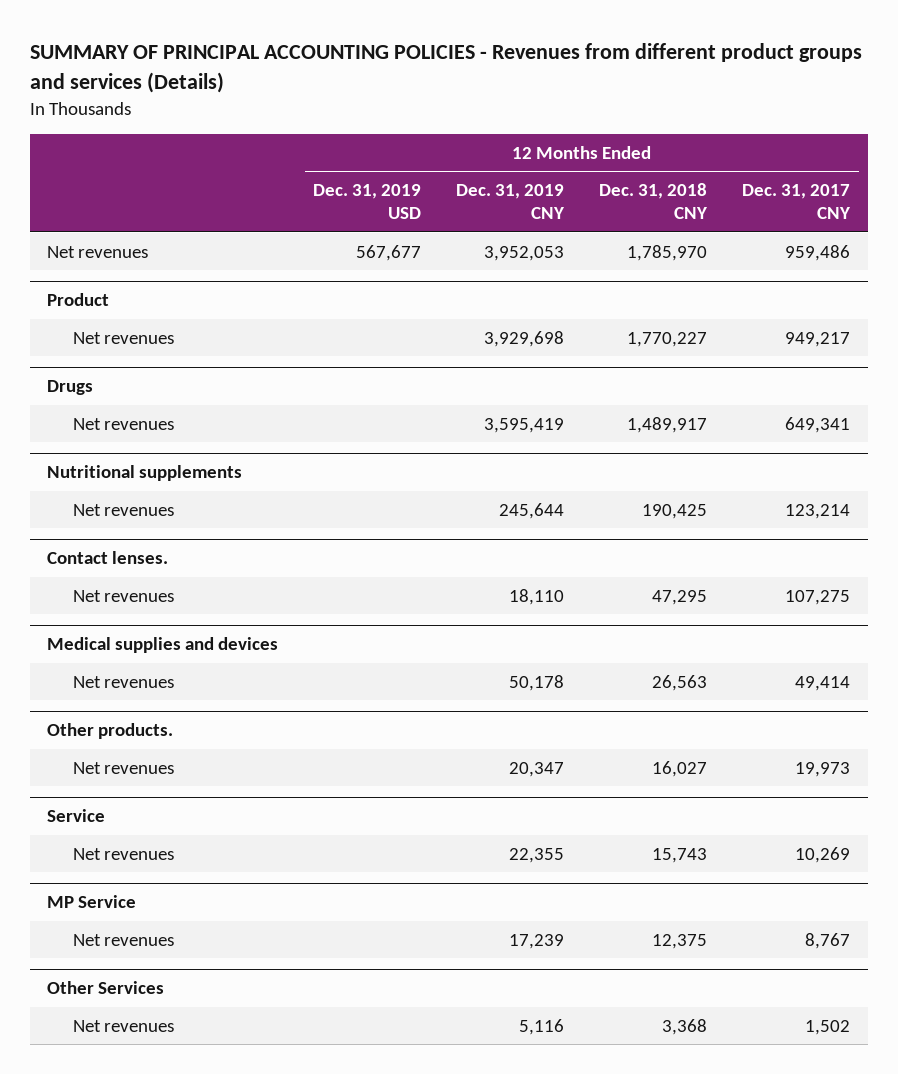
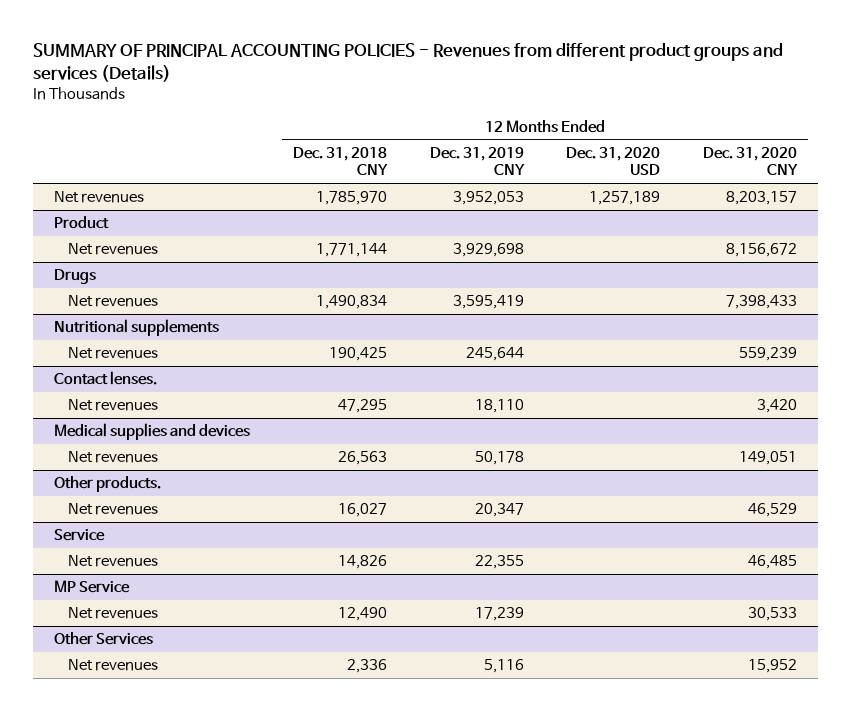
- | 12 Months Ended Dec. 31, 2019 USD | 12 Months Ended Dec. 31, 2019 CNY | 12 Months Ended Dec. 31, 2018 CNY | 12 Months Ended Dec. 31, 2017 CNY
+ | 12 Months Ended Dec. 31, 2018 CNY | 12 Months Ended Dec. 31, 2019 CNY | 12 Months Ended Dec. 31, 2020 USD | 12 Months Ended Dec. 31, 2020 CNY
@ Product
- Net revenues | | 3,929,698 | 1,770,227 | 949,217
+ Net revenues | 1,771,144 | 3,929,698 | | 8,156,672
@ Drugs
- Net revenues | | 3,595,419 | 1,489,917 | 649,341
+ Net revenues | 1,490,834 | 3,595,419 | | 7,398,433
@ Service
- Net revenues | | 22,355 | 15,743 | 10,269
+ Net revenues | 14,826 | 22,355 | | 46,485
@ MP Service
- Net revenues | | 17,239 | 12,375 | 8,767
+ Net revenues | 12,490 | 17,239 | | 30,533
@ Other Services
- Net revenues | | 5,116 | 3,368 | 1,502
+ Net revenues | 2,336 | 5,116 | | 15,952

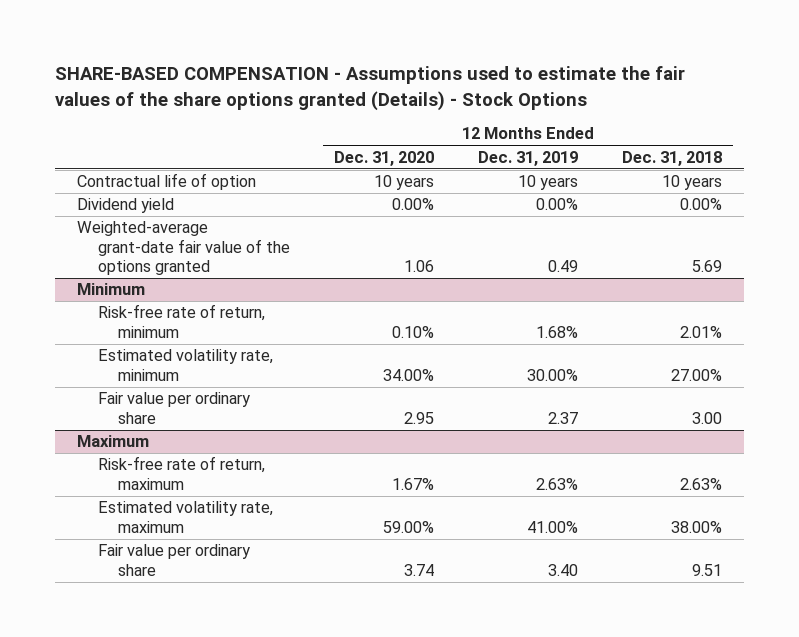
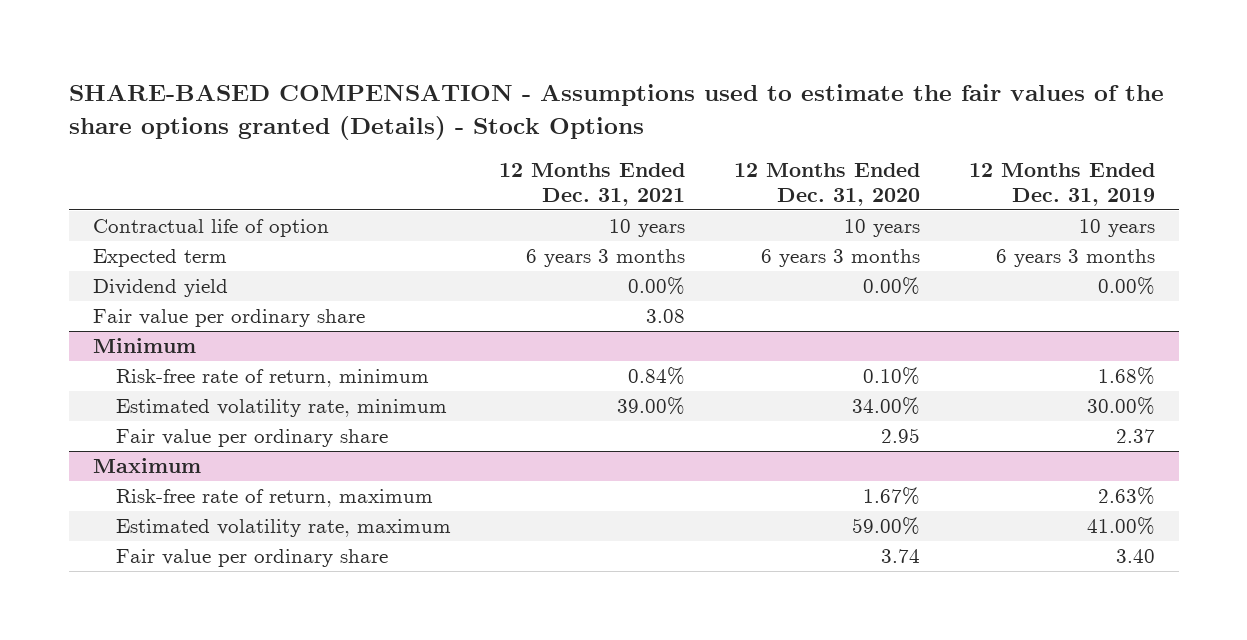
- | 12 Months Ended Dec. 31, 2020 | 12 Months Ended Dec. 31, 2019 | 12 Months Ended Dec. 31, 2018
+ | 12 Months Ended Dec. 31, 2021 | 12 Months Ended Dec. 31, 2020 | 12 Months Ended Dec. 31, 2019
+ Expected term | 6 years 3 months | 6 years 3 months | 6 years 3 months
- Weighted-average grant-date fair value of the options granted | 1.06 | 0.49 | 5.69
+ Fair value per ordinary share | 3.08 | |

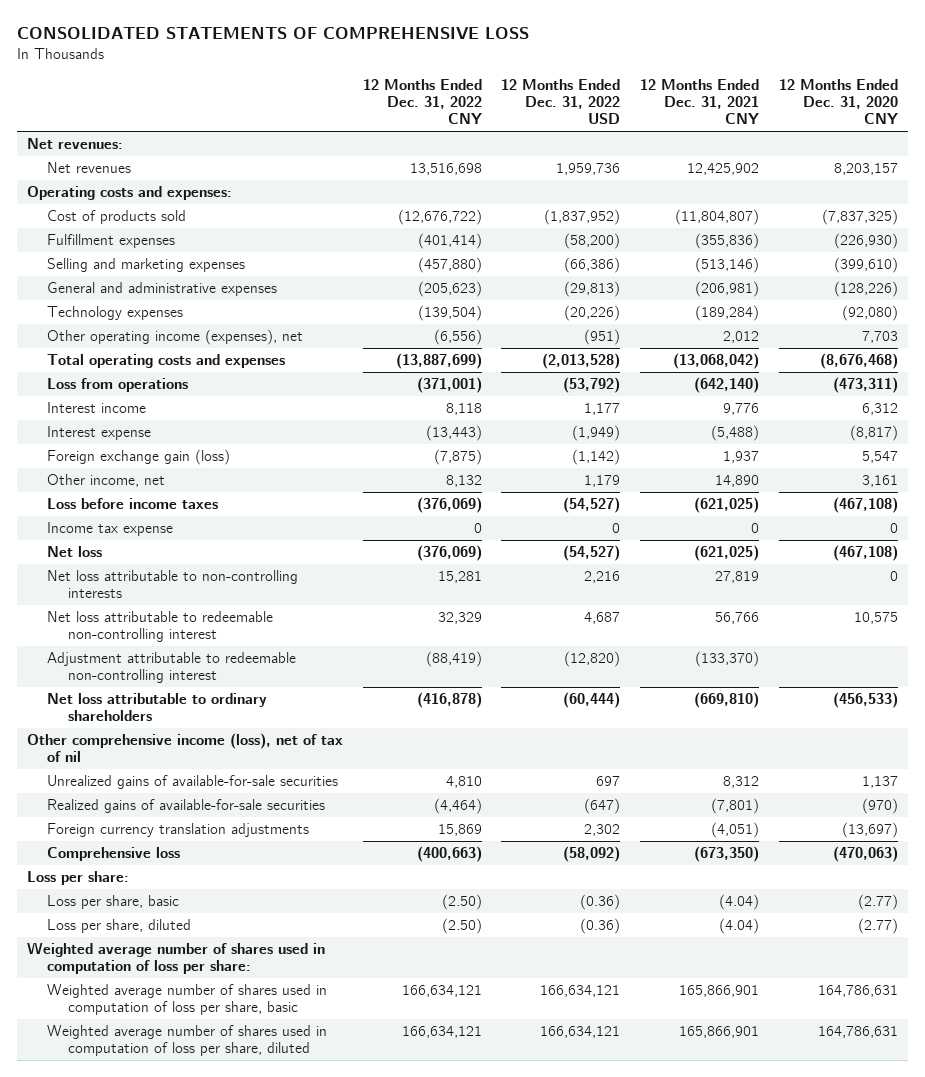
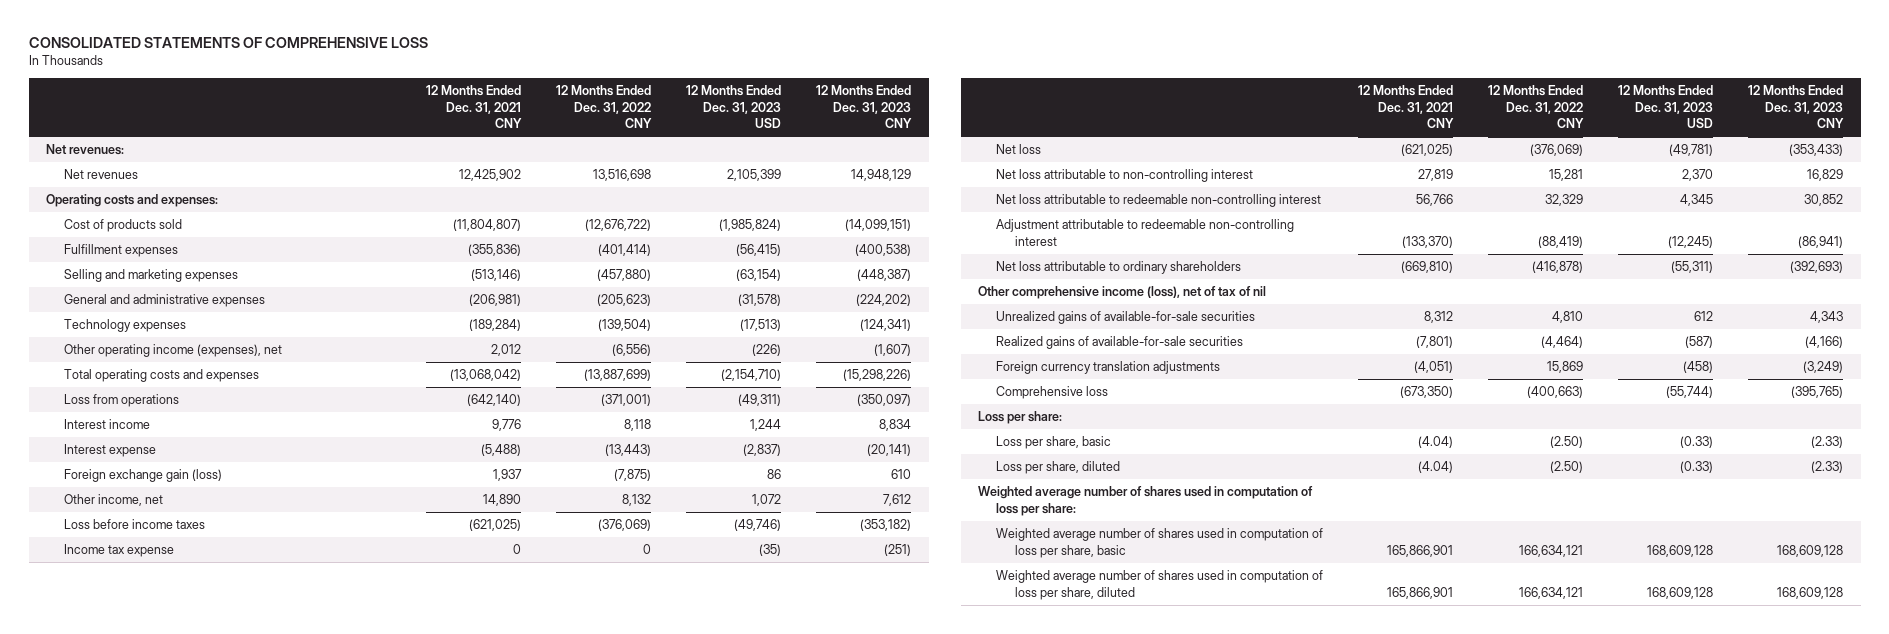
- | 12 Months Ended Dec. 31, 2022 CNY | 12 Months Ended Dec. 31, 2022 USD | 12 Months Ended Dec. 31, 2021 CNY | 12 Months Ended Dec. 31, 2020 CNY
+ | 12 Months Ended Dec. 31, 2021 CNY | 12 Months Ended Dec. 31, 2022 CNY | 12 Months Ended Dec. 31, 2023 USD | 12 Months Ended Dec. 31, 2023 CNY
- Net loss attributable to non-controlling interests | 15,281 | 2,216 | 27,819 | 0
+ Net loss attributable to non-controlling interest | 27,819 | 15,281 | 2,370 | 16,829

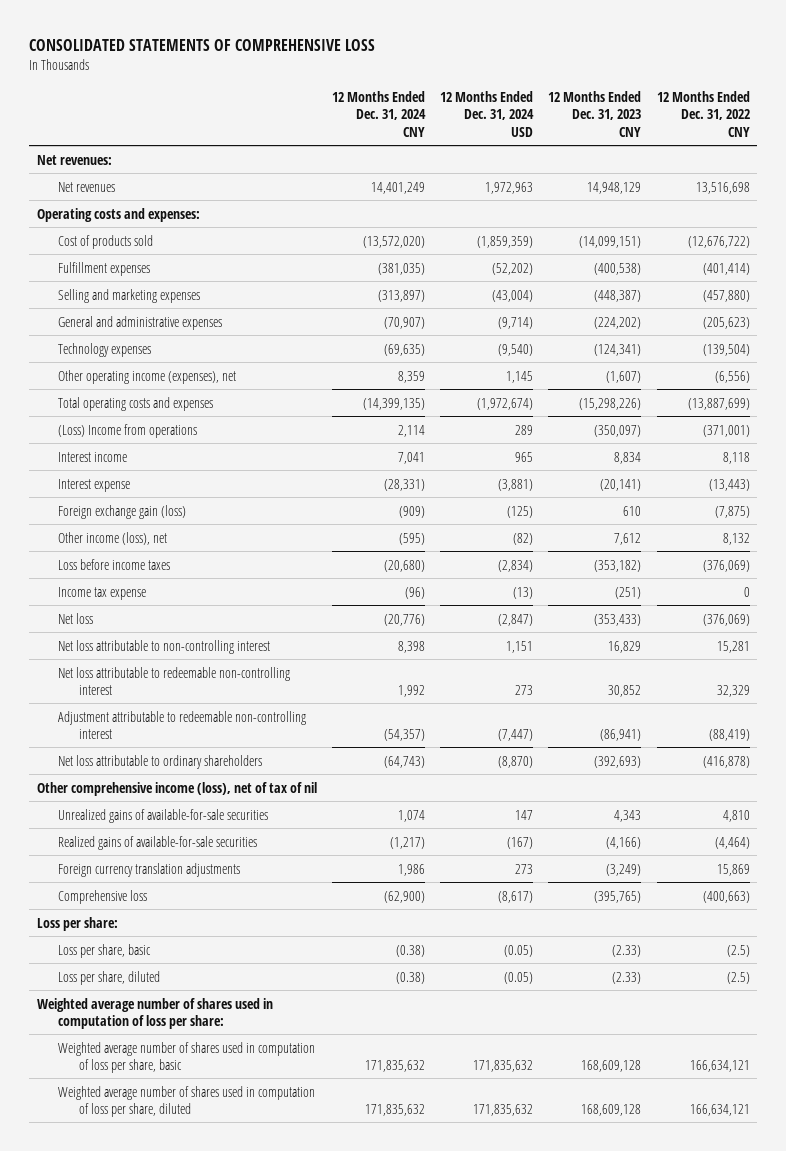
- | 12 Months Ended Dec. 31, 2021 CNY | 12 Months Ended Dec. 31, 2022 CNY | 12 Months Ended Dec. 31, 2023 USD | 12 Months Ended Dec. 31, 2023 CNY
+ | 12 Months Ended Dec. 31, 2024 CNY | 12 Months Ended Dec. 31, 2024 USD | 12 Months Ended Dec. 31, 2023 CNY | 12 Months Ended Dec. 31, 2022 CNY
- Loss from operations | (642,140) | (371,001) | (49,311) | (350,097)
+ (Loss) Income from operations | 2,114 | 289 | (350,097) | (371,001)
- Other income, net | 14,890 | 8,132 | 1,072 | 7,612
+ Other income (loss), net | (595) | (82) | 7,612 | 8,132
- Loss per share, basic | (4.04) | (2.50) | (0.33) | (2.33)
- Loss per share, diluted | (4.04) | (2.50) | (0.33) | (2.33)
+ Loss per share, basic | (0.38) | (0.05) | (2.33) | (2.5)
+ Loss per share, diluted | (0.38) | (0.05) | (2.33) | (2.5)

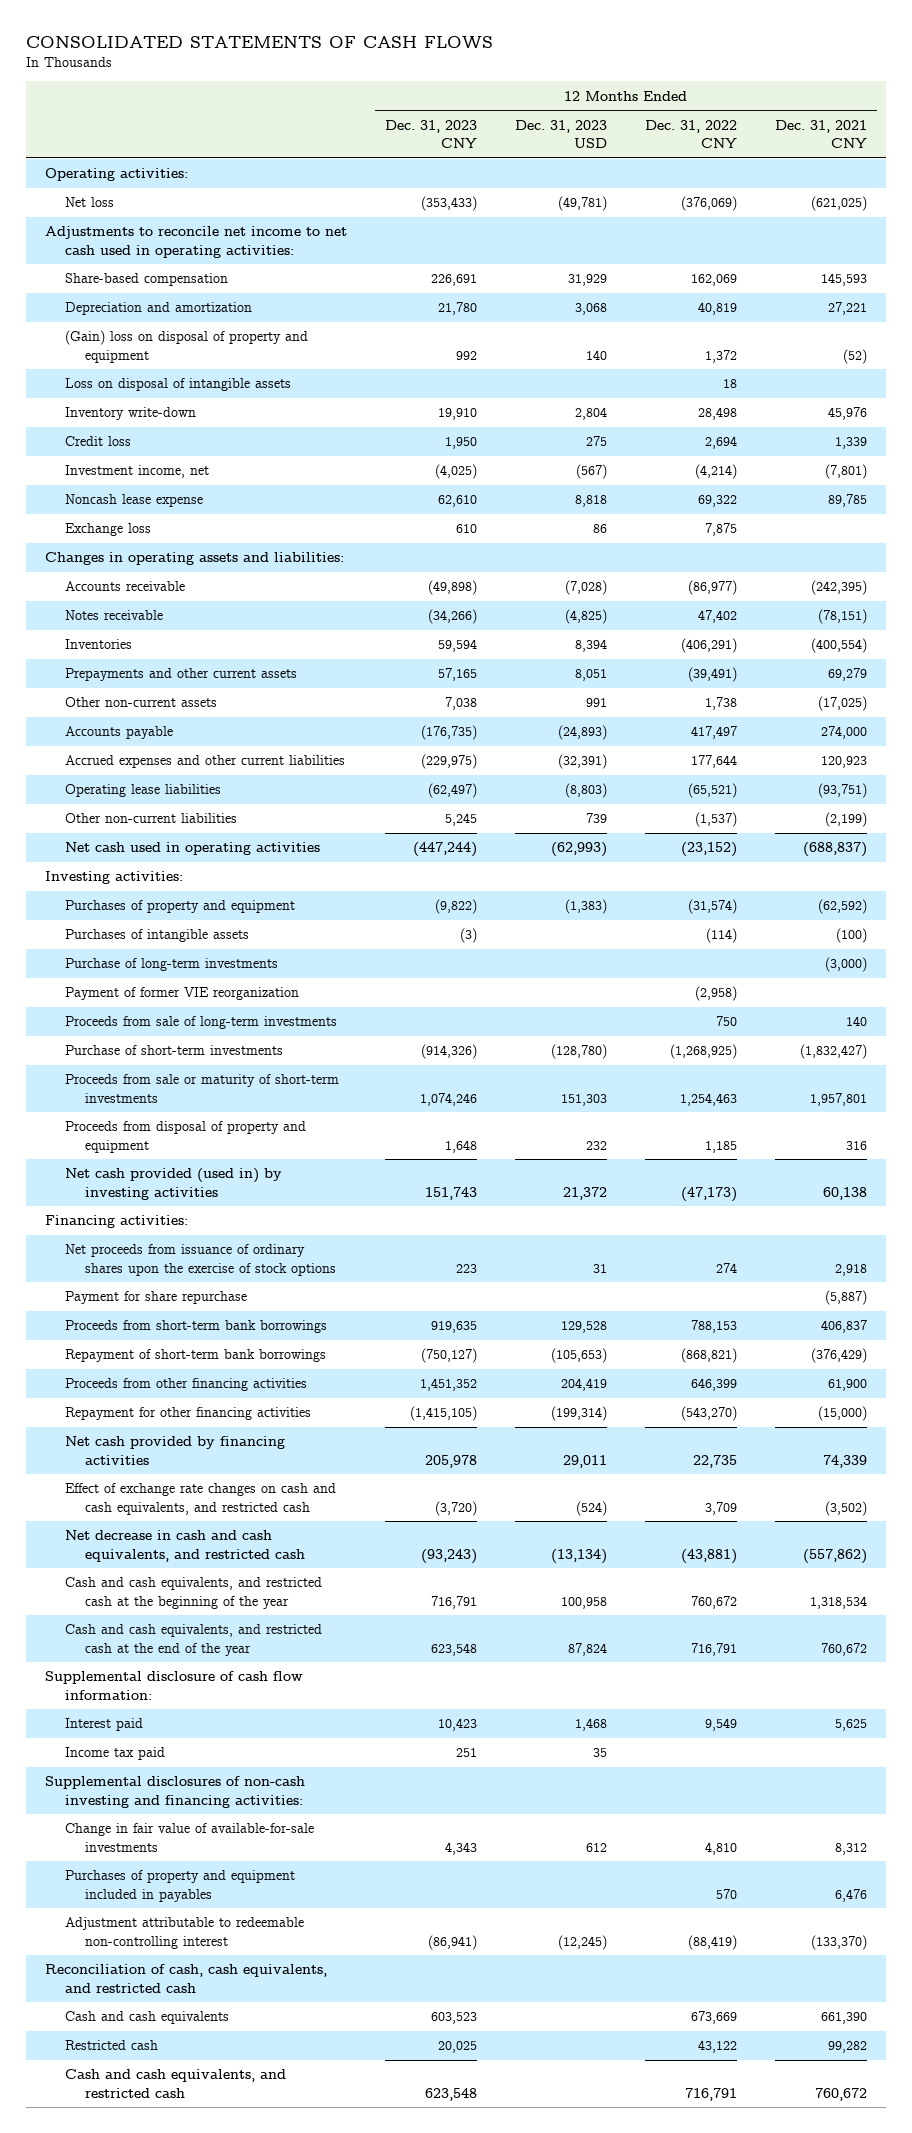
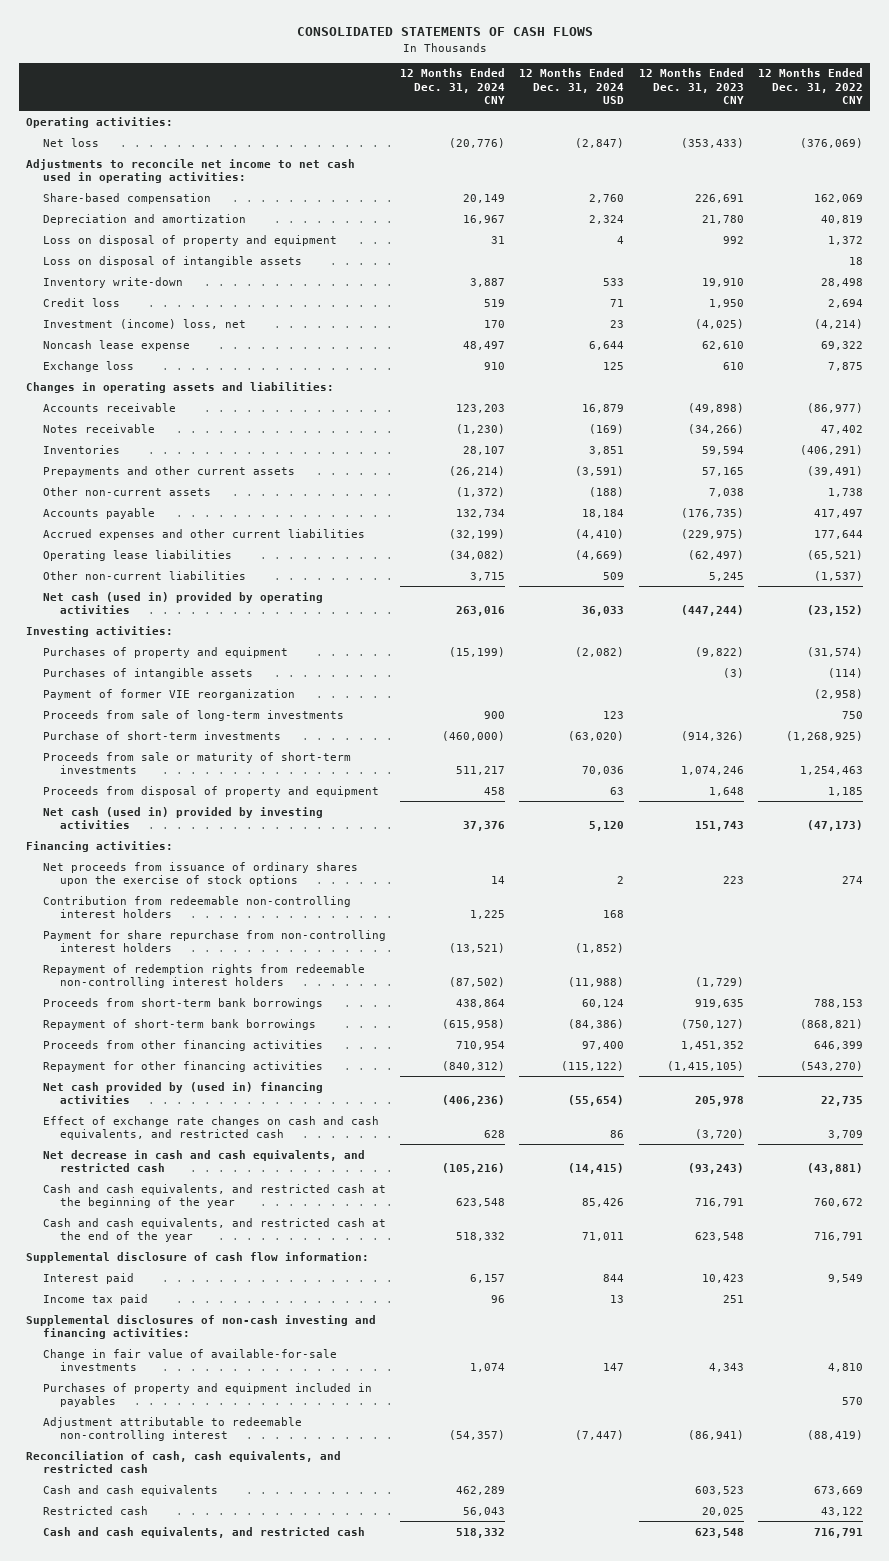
- | 12 Months Ended Dec. 31, 2023 CNY | 12 Months Ended Dec. 31, 2023 USD | 12 Months Ended Dec. 31, 2022 CNY | 12 Months Ended Dec. 31, 2021 CNY
+ | 12 Months Ended Dec. 31, 2024 CNY | 12 Months Ended Dec. 31, 2024 USD | 12 Months Ended Dec. 31, 2023 CNY | 12 Months Ended Dec. 31, 2022 CNY
- (Gain) loss on disposal of property and equipment | 992 | 140 | 1,372 | (52)
+ Loss on disposal of property and equipment | 31 | 4 | 992 | 1,372
- Investment income, net | (4,025) | (567) | (4,214) | (7,801)
+ Investment (income) loss, net | 170 | 23 | (4,025) | (4,214)
- Net cash used in operating activities | (447,244) | (62,993) | (23,152) | (688,837)
+ Net cash (used in) provided by operating activities | 263,016 | 36,033 | (447,244) | (23,152)
- Purchase of long-term investments | | | | (3,000)
- Net cash provided (used in) by investing activities | 151,743 | 21,372 | (47,173) | 60,138
+ Net cash (used in) provided by investing activities | 37,376 | 5,120 | 151,743 | (47,173)
- Payment for share repurchase | | | | (5,887)
+ Contribution from redeemable non-controlling interest holders | 1,225 | 168 | |
+ Payment for share repurchase from non-controlling interest holders | (13,521) | (1,852) | |
+ Repayment of redemption rights from redeemable non-controlling interest holders | (87,502) | (11,988) | (1,729) |
- Net cash provided by financing activities | 205,978 | 29,011 | 22,735 | 74,339
+ Net cash provided by (used in) financing activities | (406,236) | (55,654) | 205,978 | 22,735

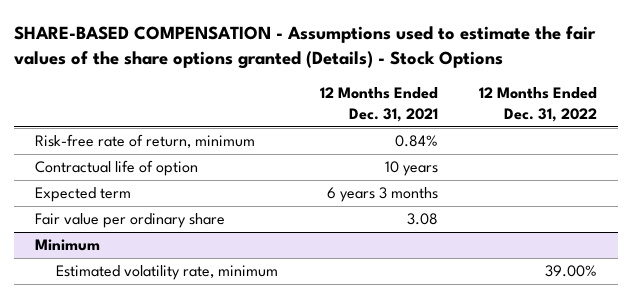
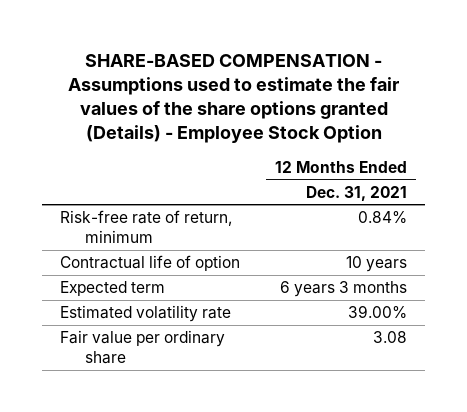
- SHARE-BASED COMPENSATION - Assumptions used to estimate the fair values of the share options granted (Details) - Stock Options
+ SHARE-BASED COMPENSATION - Assumptions used to estimate the fair values of the share options granted (Details) - Employee Stock Option
- | 12 Months Ended Dec. 31, 2021 | 12 Months Ended Dec. 31, 2022
+ | 12 Months Ended Dec. 31, 2021
+ Estimated volatility rate | 39.00%
- Minimum
- Estimated volatility rate, minimum | | 39.00%

